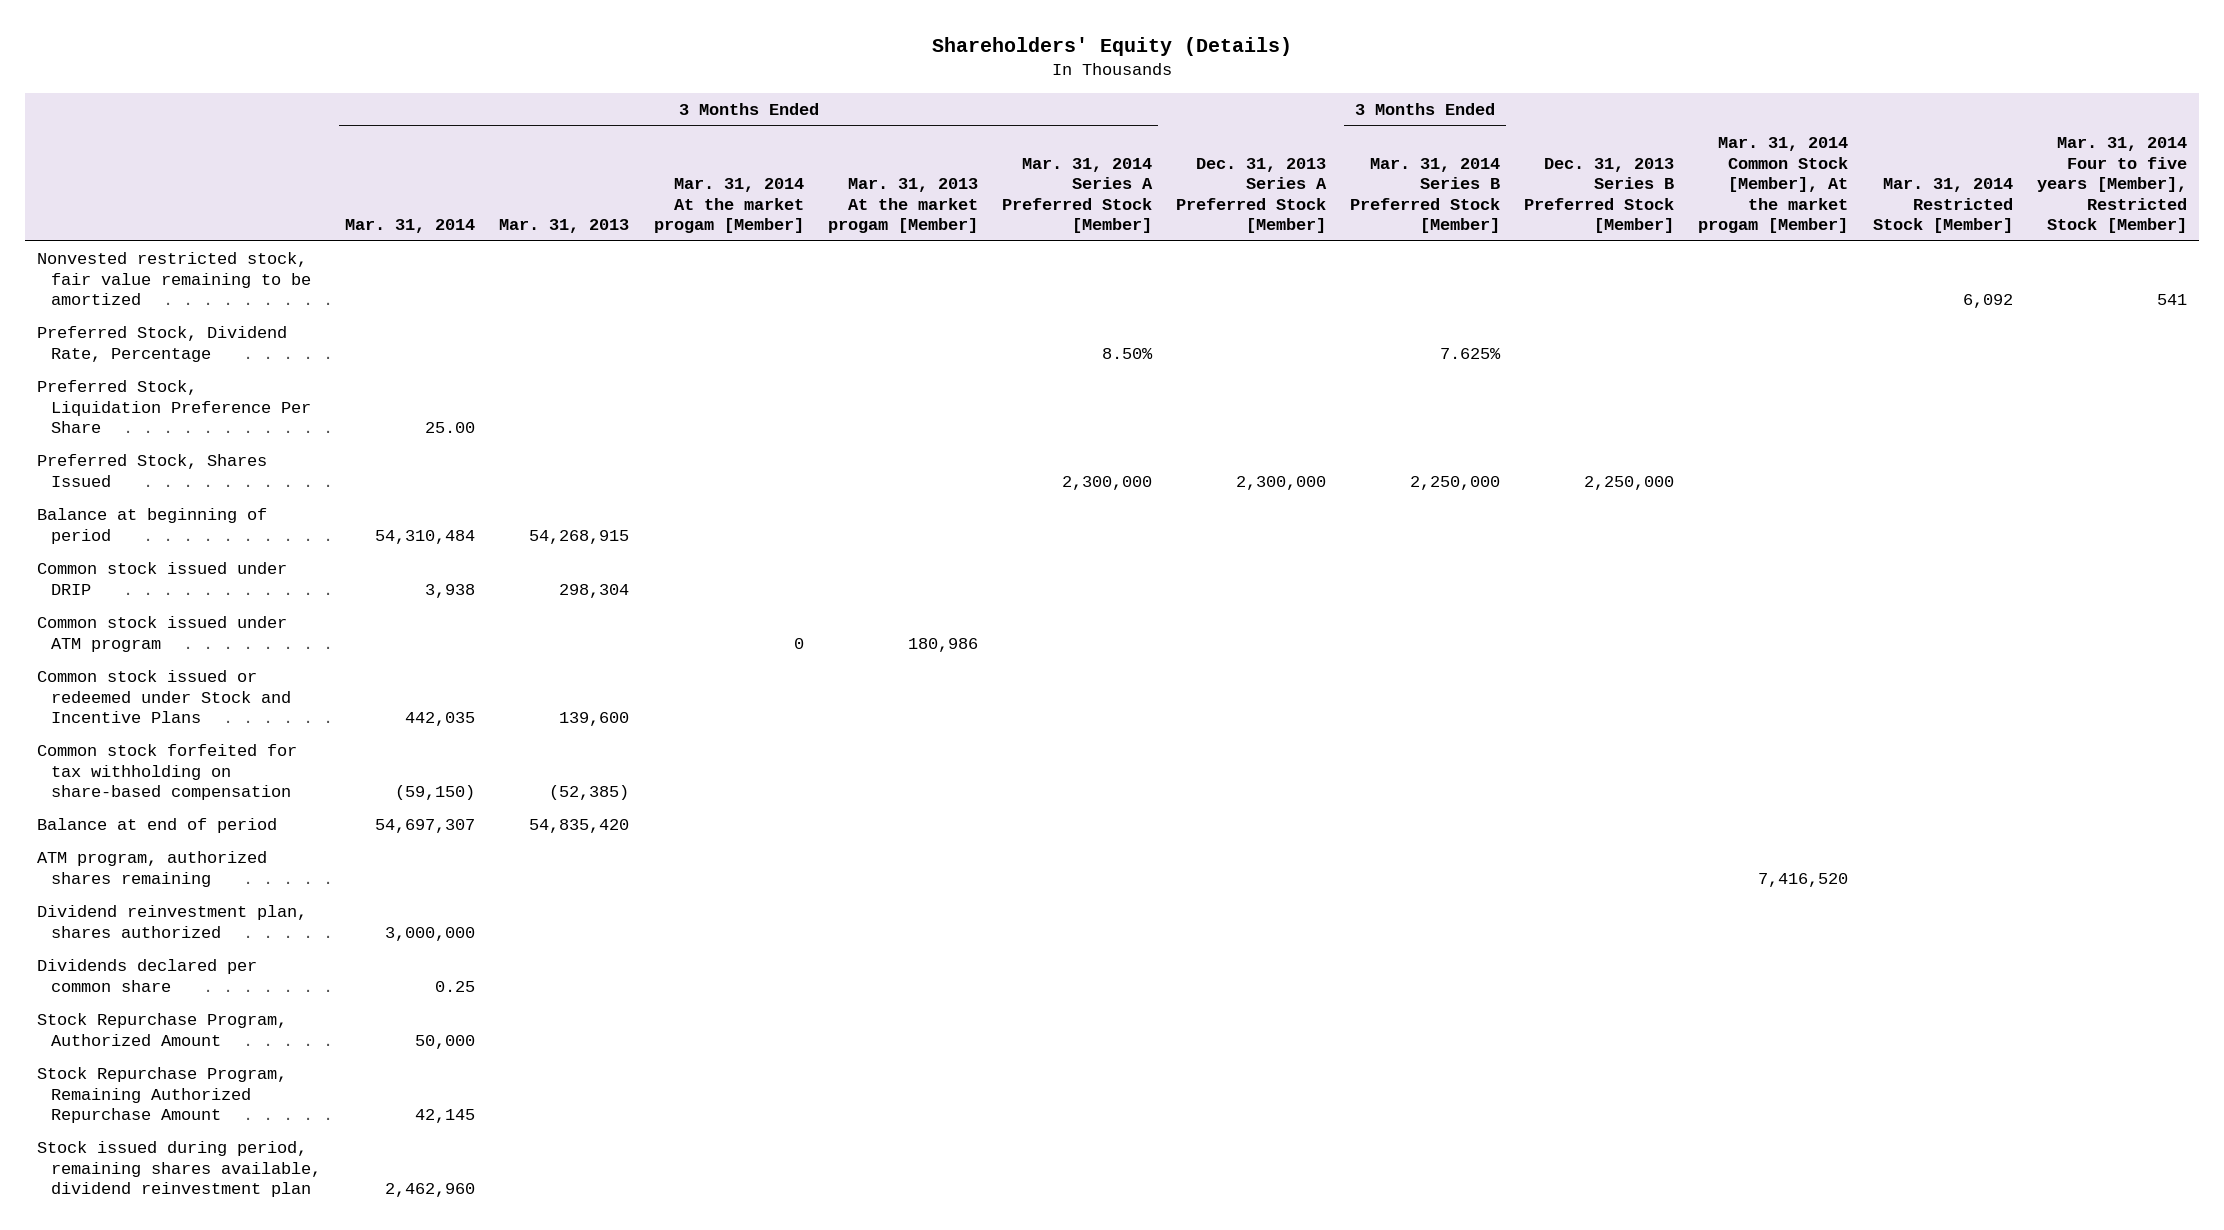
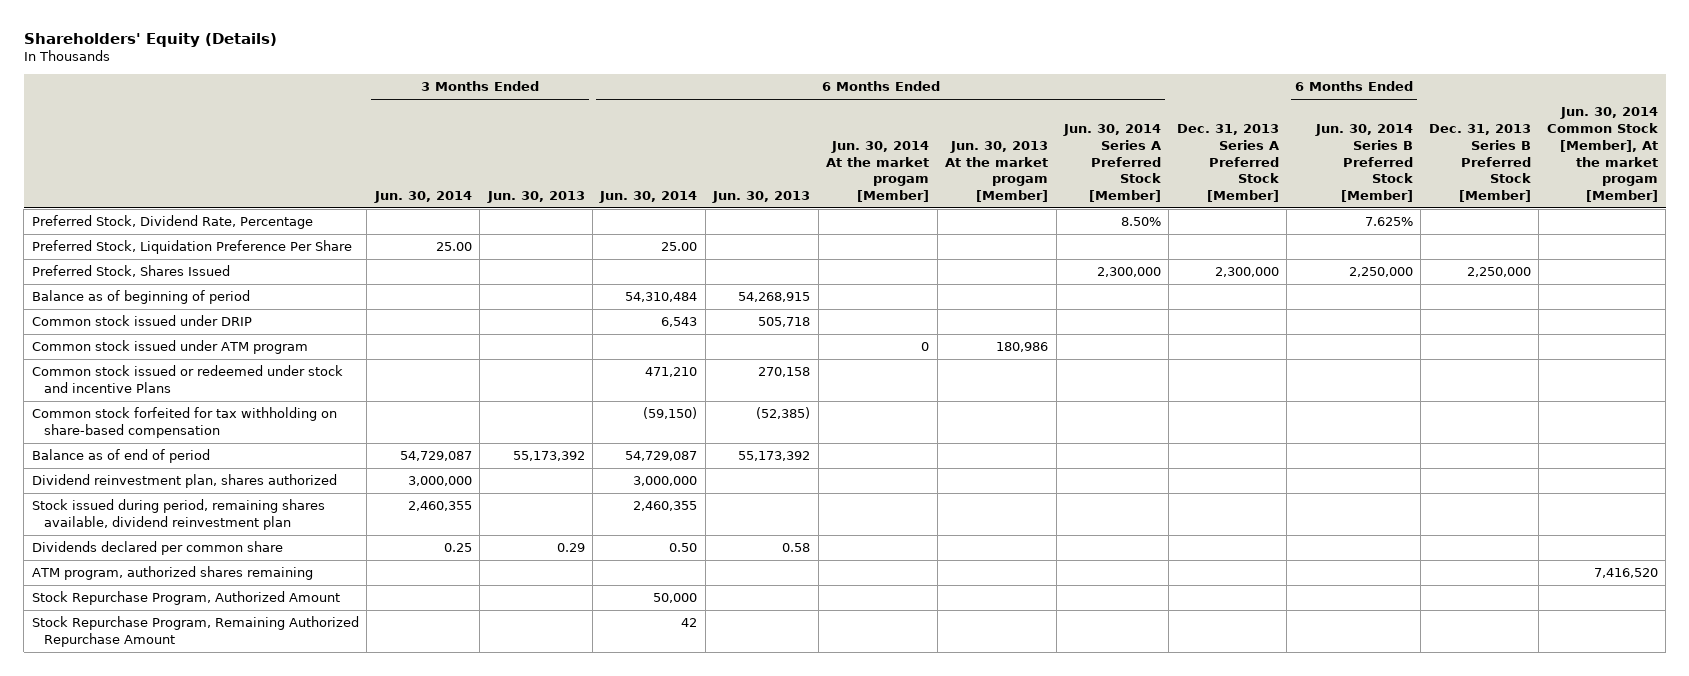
- | 3 Months Ended Mar. 31, 2014 | 3 Months Ended Mar. 31, 2013 | 3 Months Ended Mar. 31, 2014 At the market progam [Member] | 3 Months Ended Mar. 31, 2013 At the market progam [Member] | 3 Months Ended Mar. 31, 2014 Series A Preferred Stock [Member] | Dec. 31, 2013 Series A Preferred Stock [Member] | 3 Months Ended Mar. 31, 2014 Series B Preferred Stock [Member] | Dec. 31, 2013 Series B Preferred Stock [Member] | Mar. 31, 2014 Common Stock [Member], At the market progam [Member] | Mar. 31, 2014 Restricted Stock [Member] | Mar. 31, 2014 Four to five years [Member], Restricted Stock [Member]
+ | 3 Months Ended Jun. 30, 2014 | 3 Months Ended Jun. 30, 2013 | 6 Months Ended Jun. 30, 2014 | 6 Months Ended Jun. 30, 2013 | 6 Months Ended Jun. 30, 2014 At the market progam [Member] | 6 Months Ended Jun. 30, 2013 At the market progam [Member] | 6 Months Ended Jun. 30, 2014 Series A Preferred Stock [Member] | Dec. 31, 2013 Series A Preferred Stock [Member] | 6 Months Ended Jun. 30, 2014 Series B Preferred Stock [Member] | Dec. 31, 2013 Series B Preferred Stock [Member] | Jun. 30, 2014 Common Stock [Member], At the market progam [Member]
- Nonvested restricted stock, fair value remaining to be amortized | | | | | | | | | | 6,092 | 541
- Balance at beginning of period | 54,310,484 | 54,268,915 | | | | | | | | |
+ Balance as of beginning of period | | | 54,310,484 | 54,268,915 | | | | | | |
- Common stock issued or redeemed under Stock and Incentive Plans | 442,035 | 139,600 | | | | | | | | |
+ Common stock issued or redeemed under stock and incentive Plans | | | 471,210 | 270,158 | | | | | | |
- Balance at end of period | 54,697,307 | 54,835,420 | | | | | | | | |
+ Balance as of end of period | 54,729,087 | 55,173,392 | 54,729,087 | 55,173,392 | | | | | | |
moved up: Stock issued during period, remaining shares available, dividend reinvestment plan | 2,460,355 | | 2,460,355 | | | | | | | |
moved down: ATM program, authorized shares remaining | | | | | | | | | | | 7,416,520

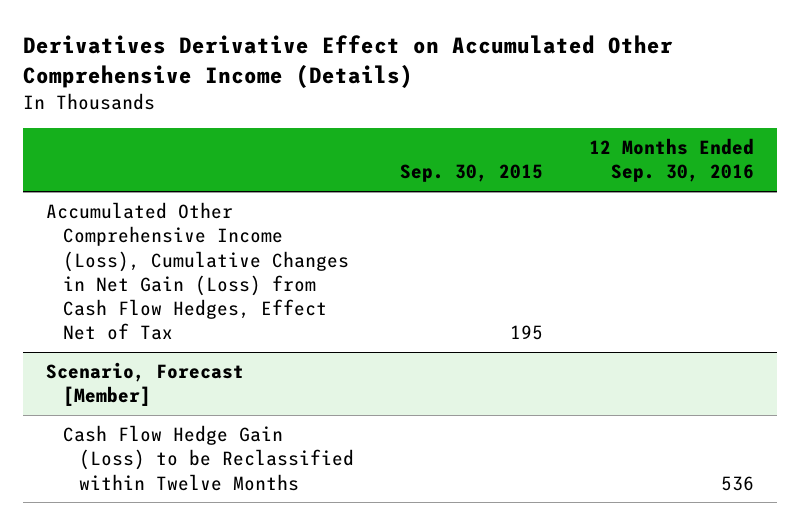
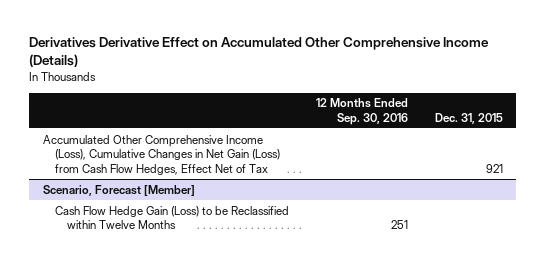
- | Sep. 30, 2015 | 12 Months Ended Sep. 30, 2016
+ | 12 Months Ended Sep. 30, 2016 | Dec. 31, 2015
@ Scenario, Forecast [Member]
- Cash Flow Hedge Gain (Loss) to be Reclassified within Twelve Months | | 536
+ Cash Flow Hedge Gain (Loss) to be Reclassified within Twelve Months | 251 |

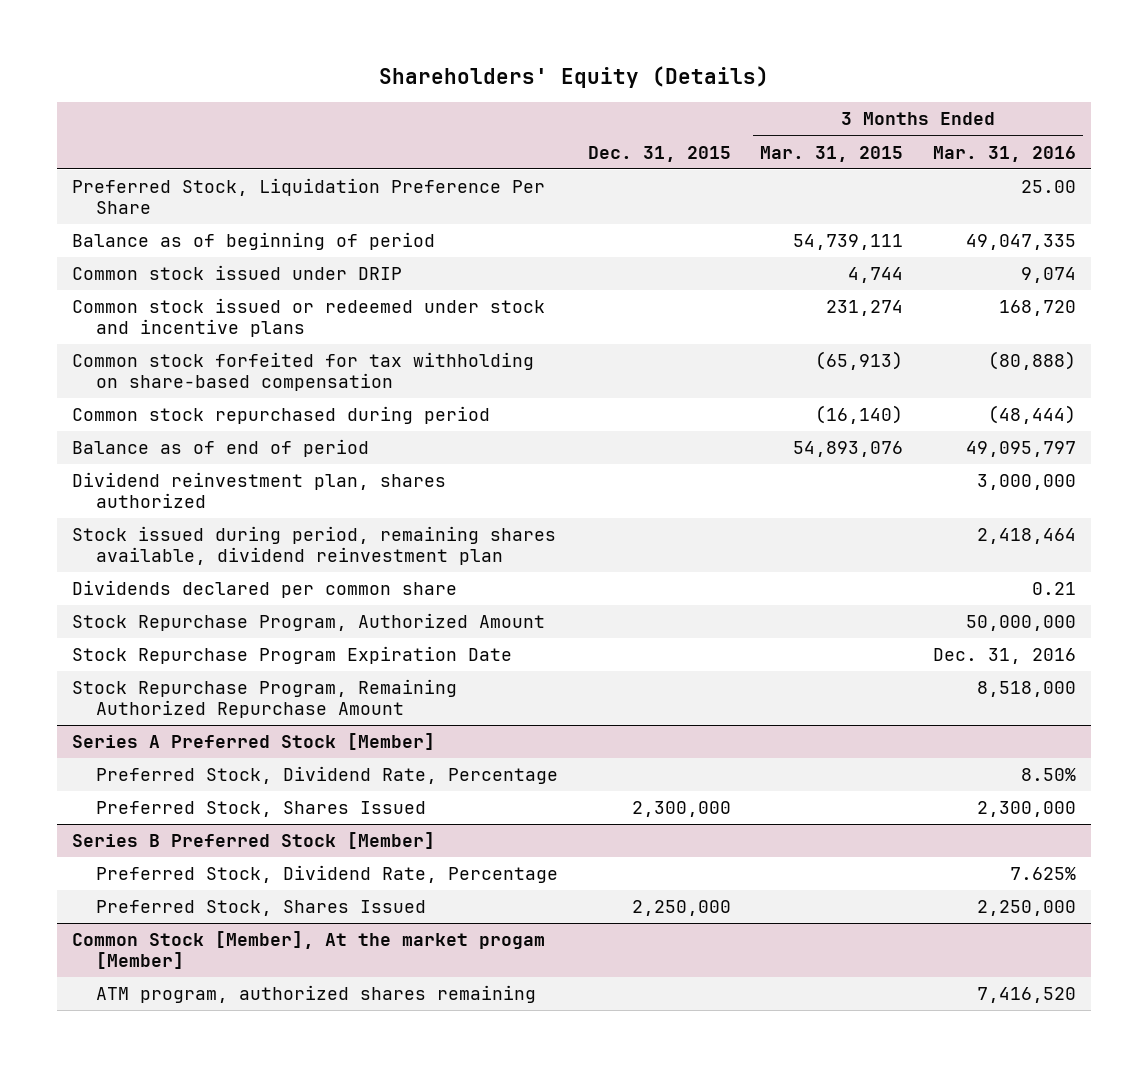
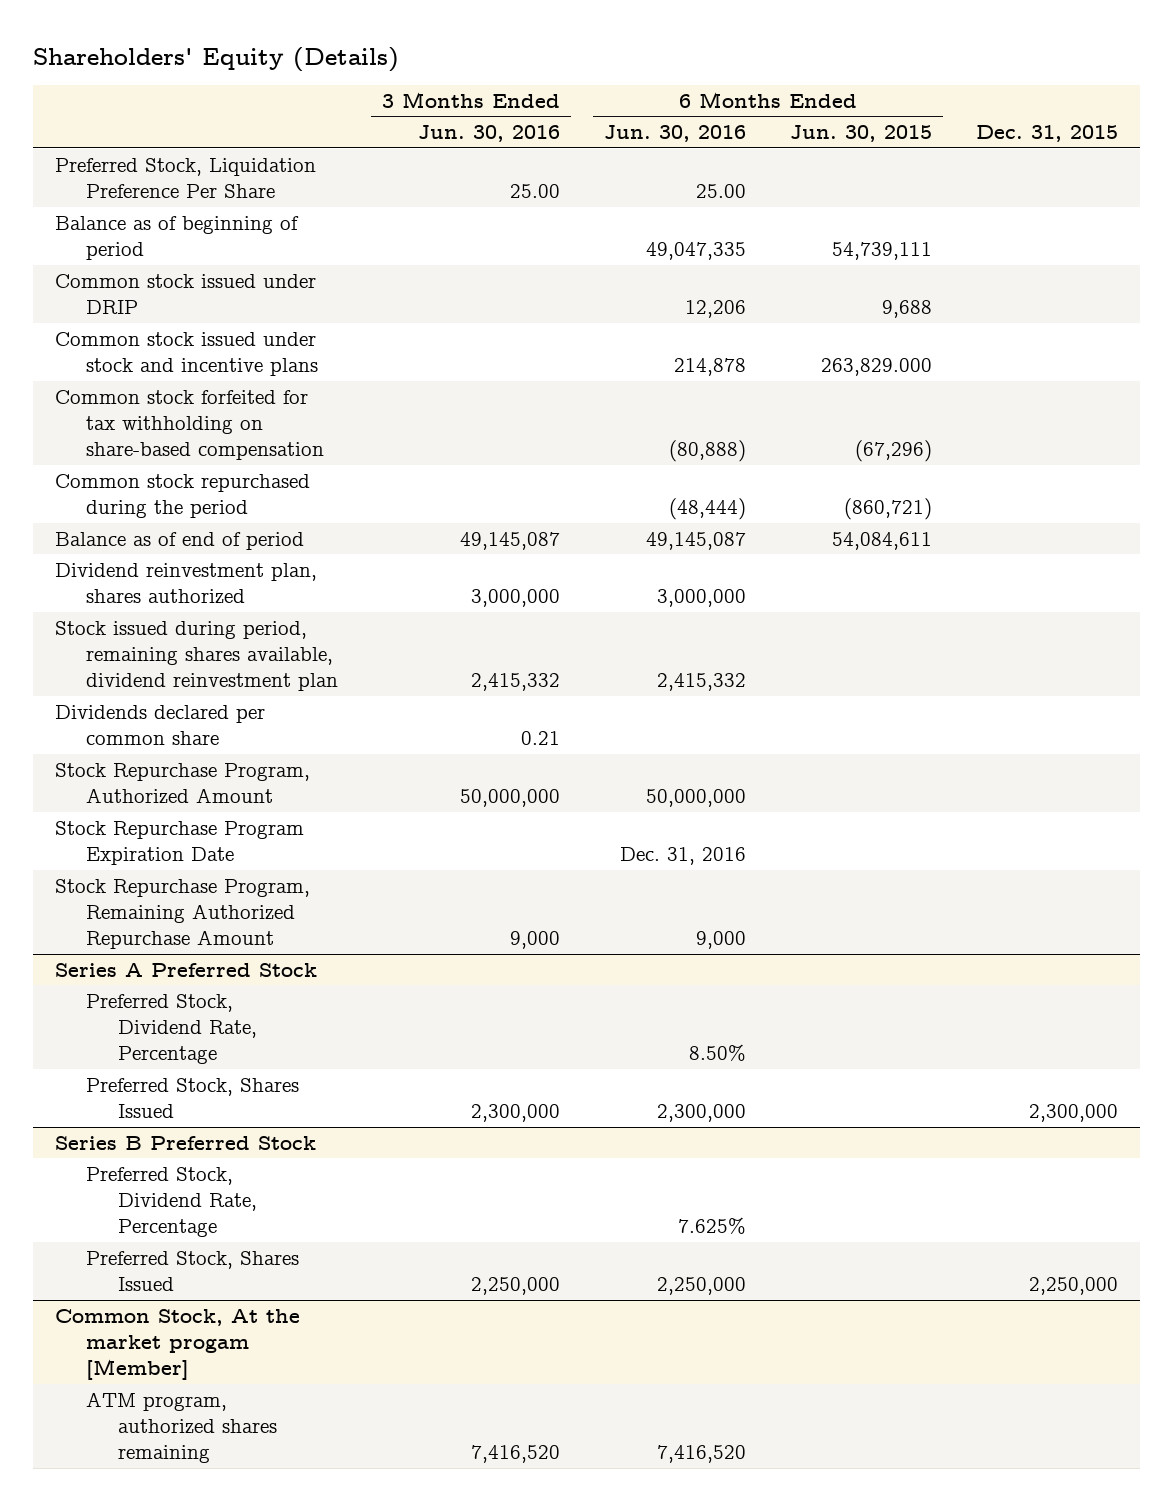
- | Dec. 31, 2015 | 3 Months Ended Mar. 31, 2015 | 3 Months Ended Mar. 31, 2016
+ | 3 Months Ended Jun. 30, 2016 | 6 Months Ended Jun. 30, 2016 | 6 Months Ended Jun. 30, 2015 | Dec. 31, 2015
- Common stock issued or redeemed under stock and incentive plans | | 231,274 | 168,720
+ Common stock issued under stock and incentive plans | | 214,878 | 263,829.000 |
- Common stock repurchased during period | | (16,140) | (48,444)
+ Common stock repurchased during the period | | (48,444) | (860,721) |
- Series A Preferred Stock [Member]
+ Series A Preferred Stock
- Series B Preferred Stock [Member]
+ Series B Preferred Stock
- Common Stock [Member], At the market progam [Member]
+ Common Stock, At the market progam [Member]

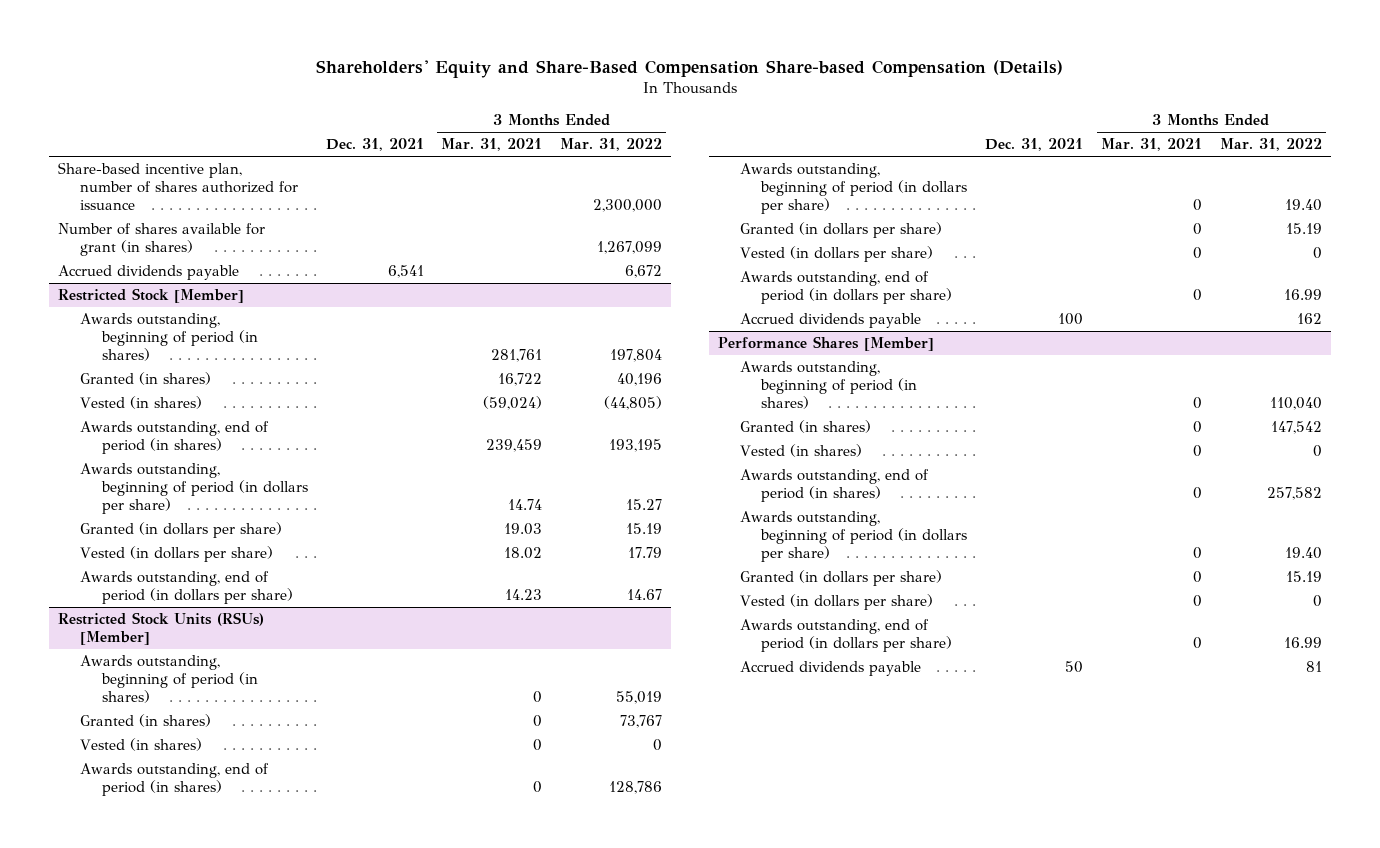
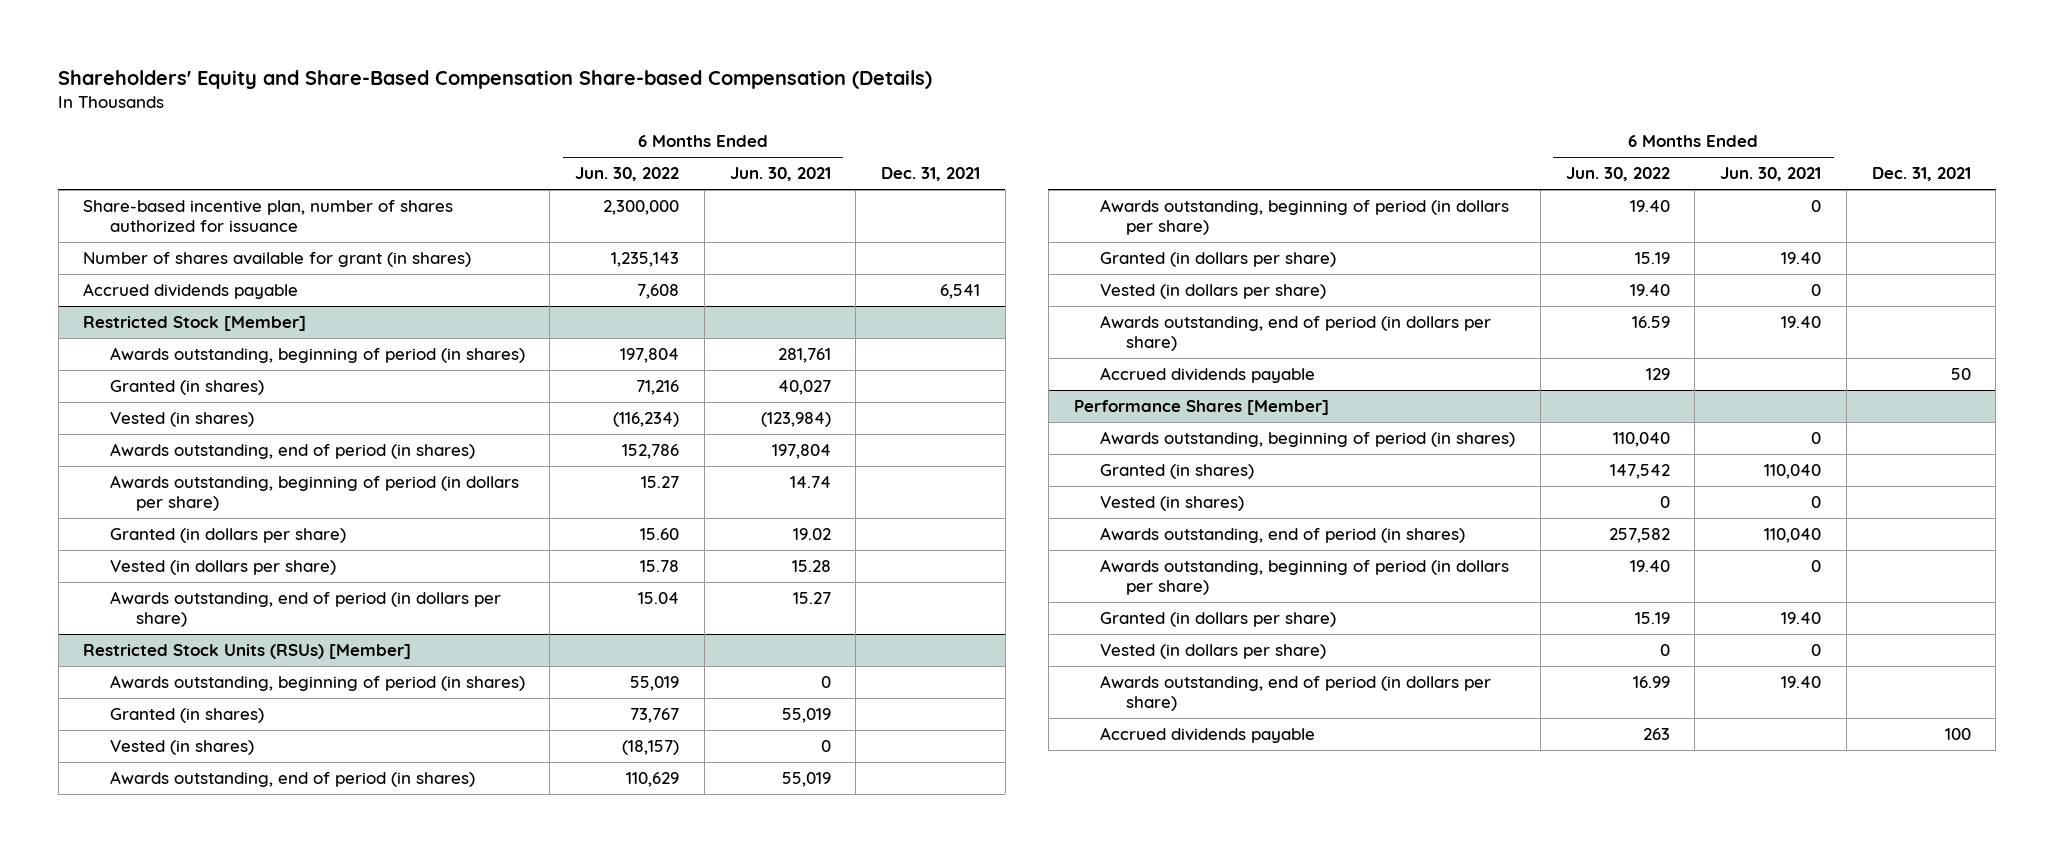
- | Dec. 31, 2021 | 3 Months Ended Mar. 31, 2021 | 3 Months Ended Mar. 31, 2022
+ | 6 Months Ended Jun. 30, 2022 | 6 Months Ended Jun. 30, 2021 | Dec. 31, 2021
@ Restricted Stock Units (RSUs) [Member]
- Accrued dividends payable | 100 | | 162
+ Accrued dividends payable | 129 | | 50
@ Performance Shares [Member]
- Accrued dividends payable | 50 | | 81
+ Accrued dividends payable | 263 | | 100

